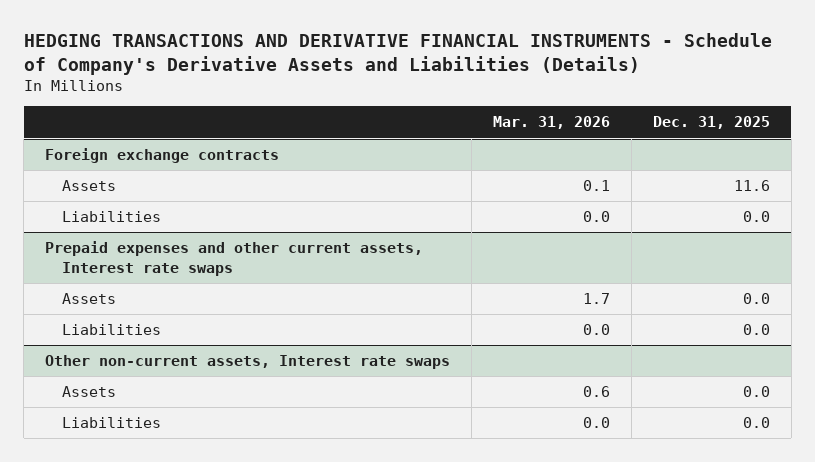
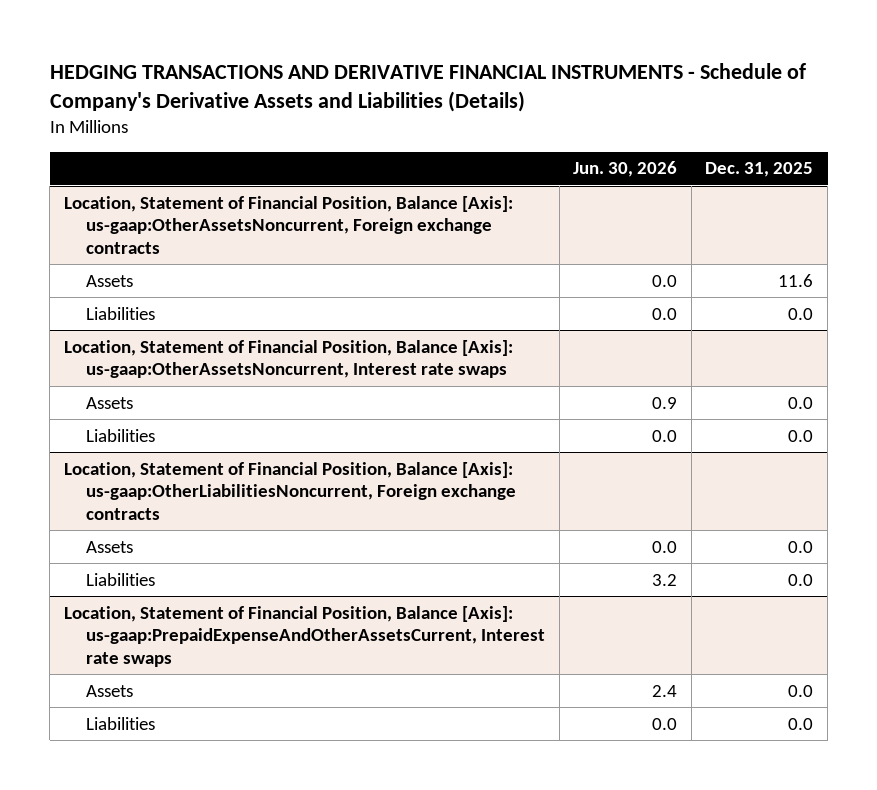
- | Mar. 31, 2026 | Dec. 31, 2025
+ | Jun. 30, 2026 | Dec. 31, 2025
- Foreign exchange contracts
+ Location, Statement of Financial Position, Balance [Axis]: us-gaap:OtherAssetsNoncurrent, Foreign exchange contracts
- Prepaid expenses and other current assets, Interest rate swaps
+ Location, Statement of Financial Position, Balance [Axis]: us-gaap:OtherAssetsNoncurrent, Interest rate swaps
- Other non-current assets, Interest rate swaps
+ Location, Statement of Financial Position, Balance [Axis]: us-gaap:OtherLiabilitiesNoncurrent, Foreign exchange contracts
+ Location, Statement of Financial Position, Balance [Axis]: us-gaap:PrepaidExpenseAndOtherAssetsCurrent, Interest rate swaps
+ Assets | 2.4 | 0.0
+ Liabilities | 0.0 | 0.0

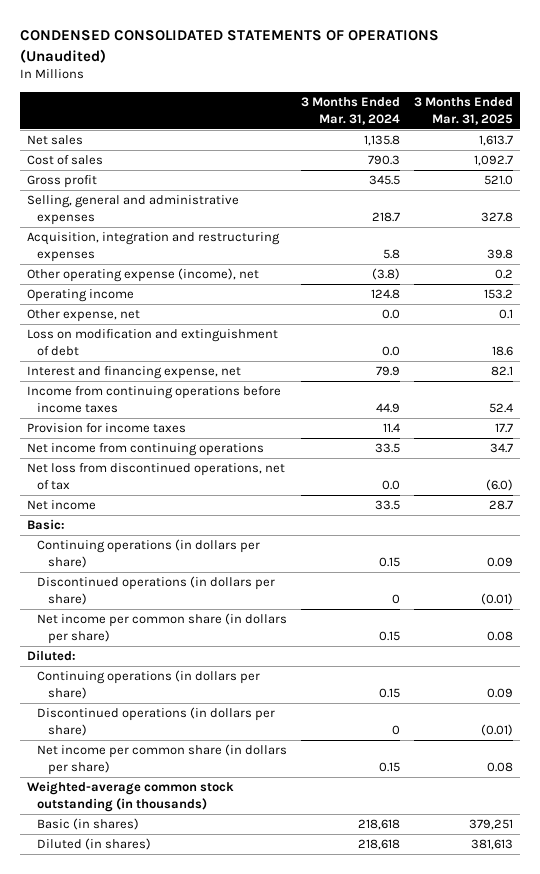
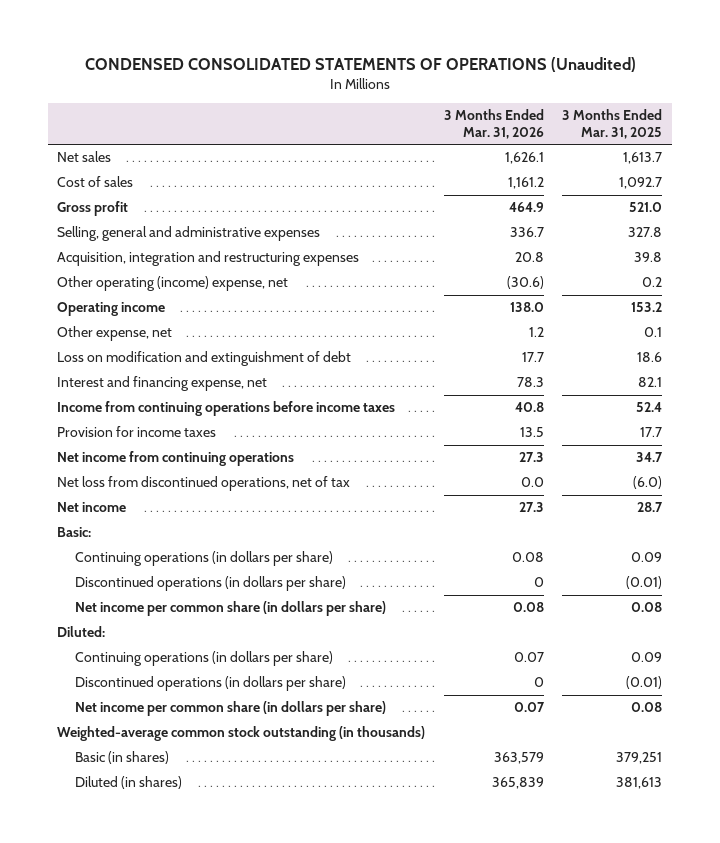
- | 3 Months Ended Mar. 31, 2024 | 3 Months Ended Mar. 31, 2025
+ | 3 Months Ended Mar. 31, 2026 | 3 Months Ended Mar. 31, 2025
- Other operating expense (income), net | (3.8) | 0.2
+ Other operating (income) expense, net | (30.6) | 0.2

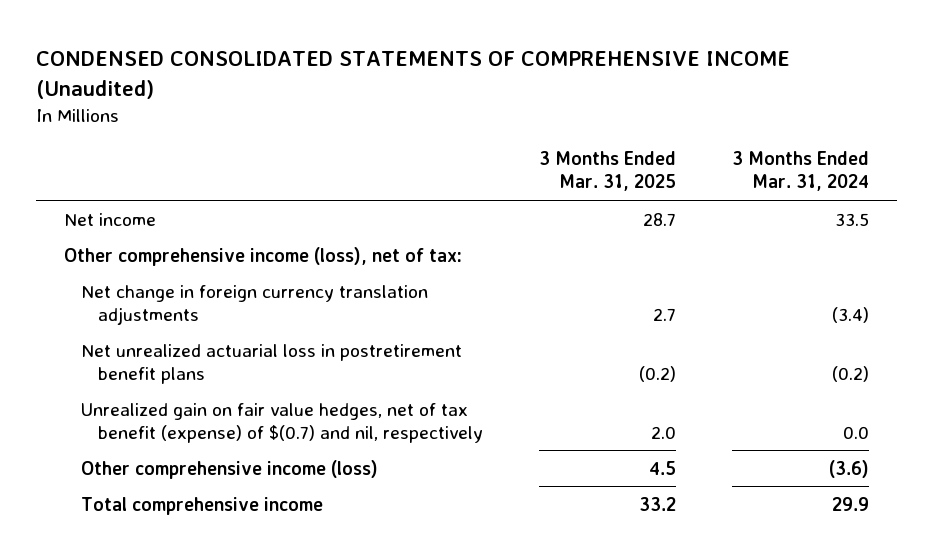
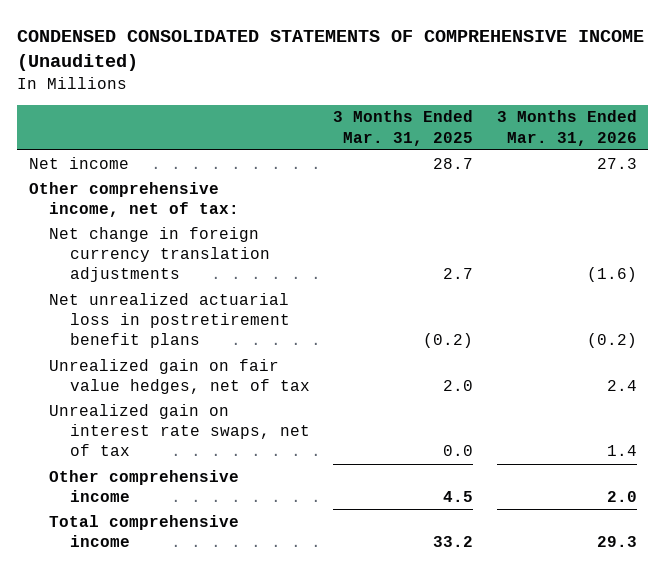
- | 3 Months Ended Mar. 31, 2025 | 3 Months Ended Mar. 31, 2024
+ | 3 Months Ended Mar. 31, 2025 | 3 Months Ended Mar. 31, 2026
- Other comprehensive income (loss), net of tax:
+ Other comprehensive income, net of tax:
- Unrealized gain on fair value hedges, net of tax benefit (expense) of $(0.7) and nil, respectively | 2.0 | 0.0
- Other comprehensive income (loss) | 4.5 | (3.6)
+ Unrealized gain on fair value hedges, net of tax | 2.0 | 2.4
+ Unrealized gain on interest rate swaps, net of tax | 0.0 | 1.4
+ Other comprehensive income | 4.5 | 2.0

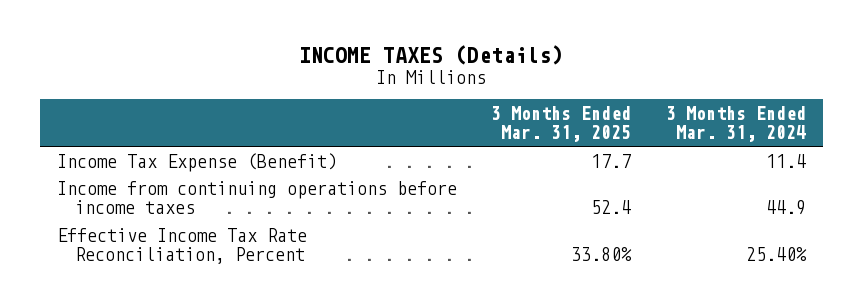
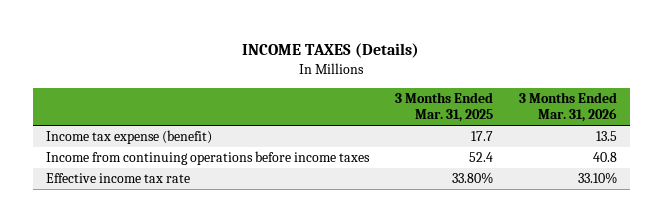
- | 3 Months Ended Mar. 31, 2025 | 3 Months Ended Mar. 31, 2024
+ | 3 Months Ended Mar. 31, 2025 | 3 Months Ended Mar. 31, 2026
- Income Tax Expense (Benefit) | 17.7 | 11.4
+ Income tax expense (benefit) | 17.7 | 13.5
- Effective Income Tax Rate Reconciliation, Percent | 33.80% | 25.40%
+ Effective income tax rate | 33.80% | 33.10%

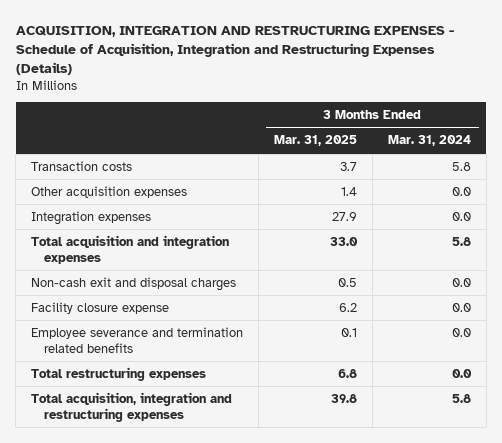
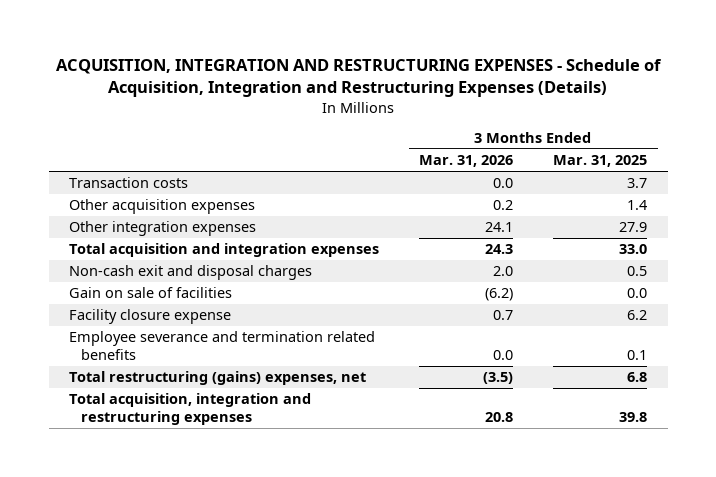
- | 3 Months Ended Mar. 31, 2025 | 3 Months Ended Mar. 31, 2024
+ | 3 Months Ended Mar. 31, 2026 | 3 Months Ended Mar. 31, 2025
- Integration expenses | 27.9 | 0.0
+ Other integration expenses | 24.1 | 27.9
+ Gain on sale of facilities | (6.2) | 0.0
- Total restructuring expenses | 6.8 | 0.0
+ Total restructuring (gains) expenses, net | (3.5) | 6.8

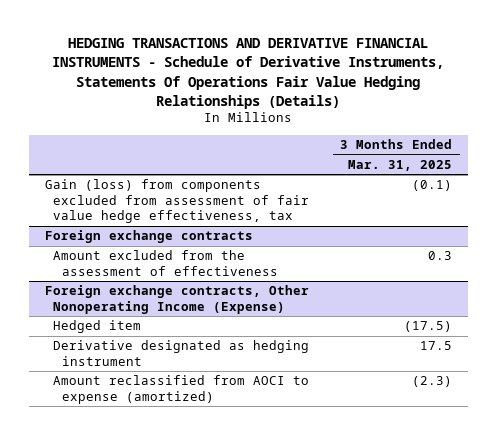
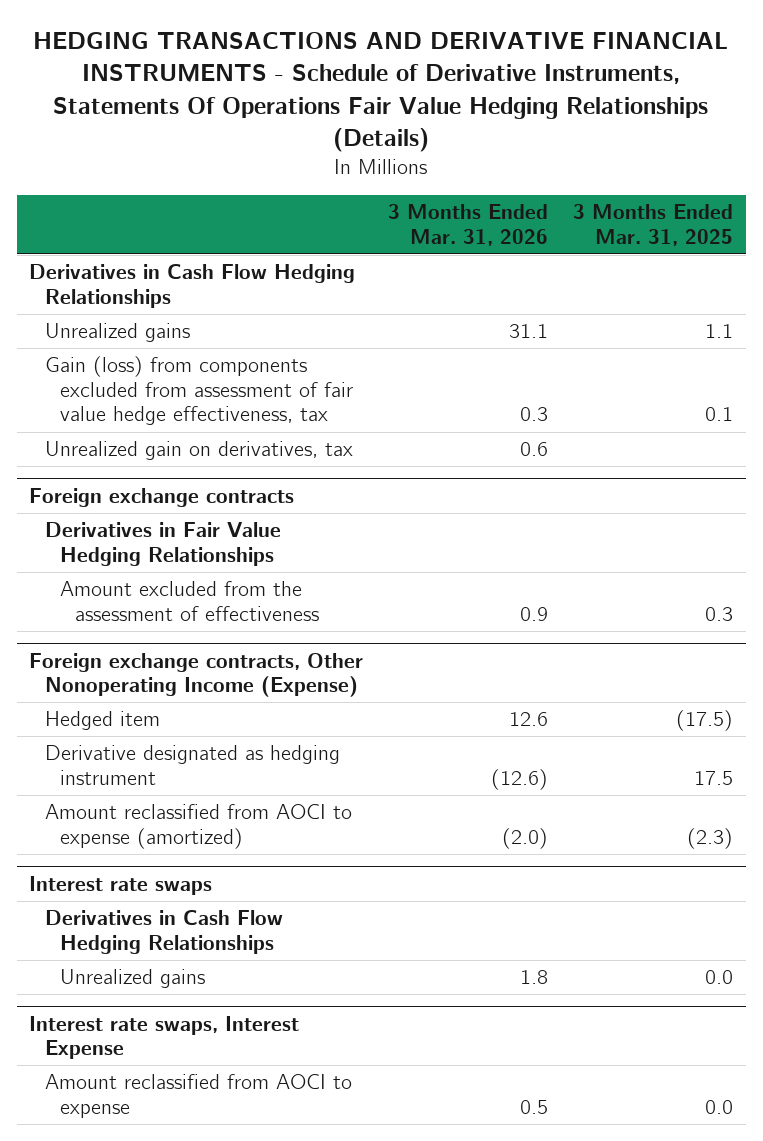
- | 3 Months Ended Mar. 31, 2025
+ | 3 Months Ended Mar. 31, 2026 | 3 Months Ended Mar. 31, 2025
- Gain (loss) from components excluded from assessment of fair value hedge effectiveness, tax | (0.1)
+ Derivatives in Cash Flow Hedging Relationships
+ Unrealized gains | 31.1 | 1.1
+ Gain (loss) from components excluded from assessment of fair value hedge effectiveness, tax | 0.3 | 0.1
+ Unrealized gain on derivatives, tax | 0.6 |
@ Foreign exchange contracts
+ Derivatives in Fair Value Hedging Relationships
+ Interest rate swaps
+ Derivatives in Cash Flow Hedging Relationships
+ Unrealized gains | 1.8 | 0.0
+ Interest rate swaps, Interest Expense
+ Amount reclassified from AOCI to expense | 0.5 | 0.0

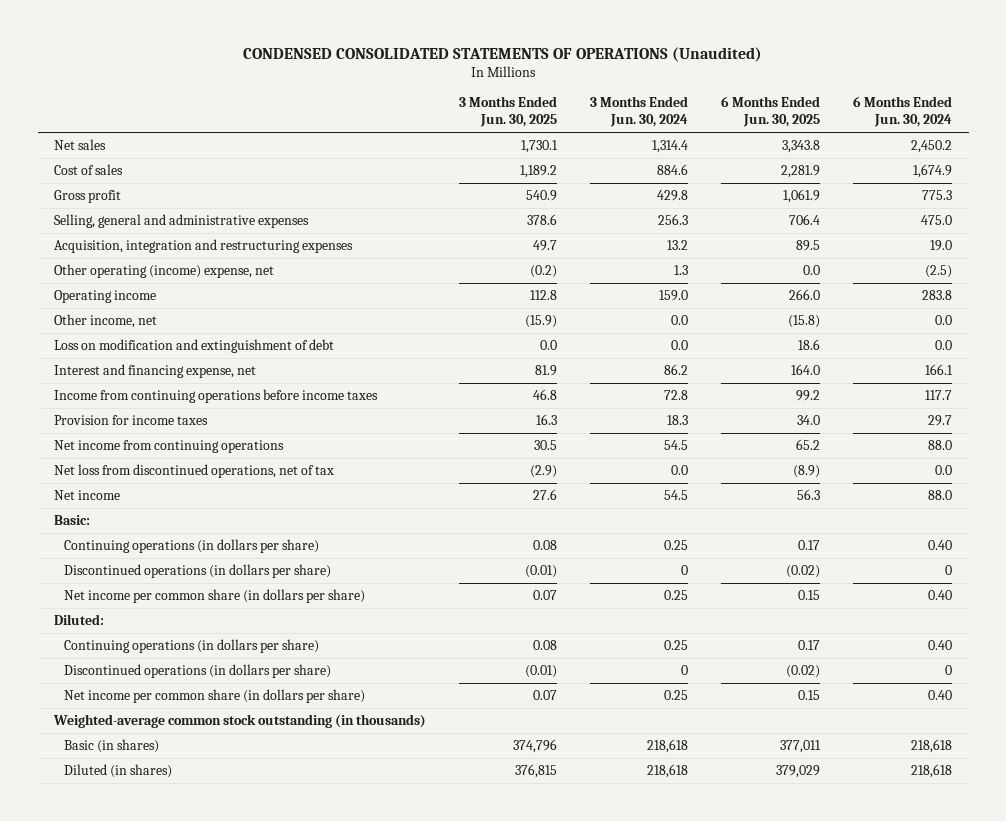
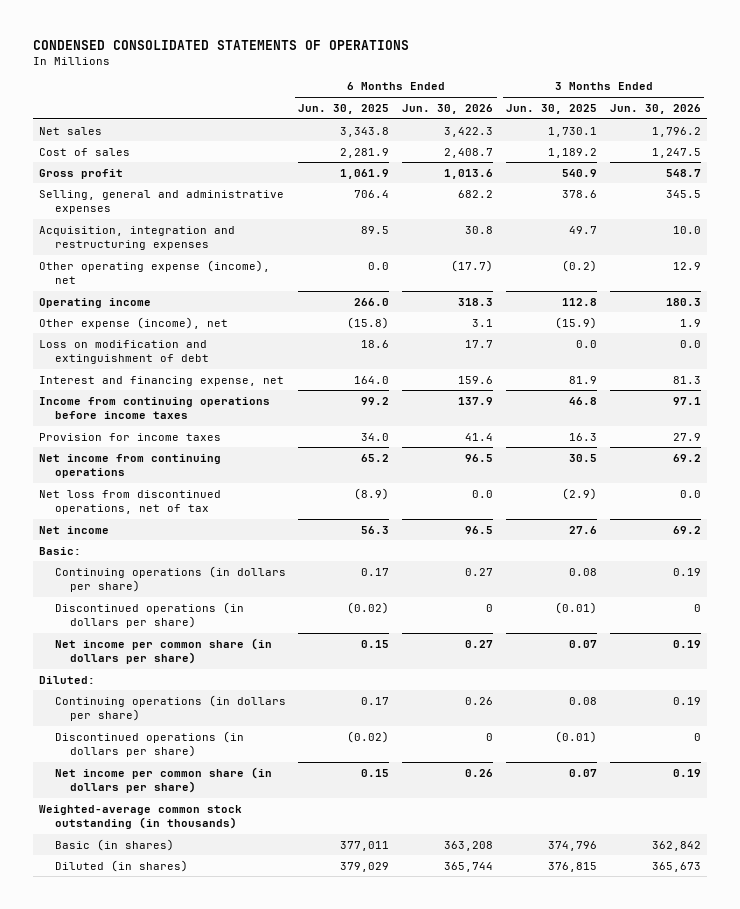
- CONDENSED CONSOLIDATED STATEMENTS OF OPERATIONS (Unaudited)
+ CONDENSED CONSOLIDATED STATEMENTS OF OPERATIONS
- | 3 Months Ended Jun. 30, 2025 | 3 Months Ended Jun. 30, 2024 | 6 Months Ended Jun. 30, 2025 | 6 Months Ended Jun. 30, 2024
+ | 6 Months Ended Jun. 30, 2025 | 6 Months Ended Jun. 30, 2026 | 3 Months Ended Jun. 30, 2025 | 3 Months Ended Jun. 30, 2026
- Other operating (income) expense, net | (0.2) | 1.3 | 0.0 | (2.5)
+ Other operating expense (income), net | 0.0 | (17.7) | (0.2) | 12.9
- Other income, net | (15.9) | 0.0 | (15.8) | 0.0
+ Other expense (income), net | (15.8) | 3.1 | (15.9) | 1.9

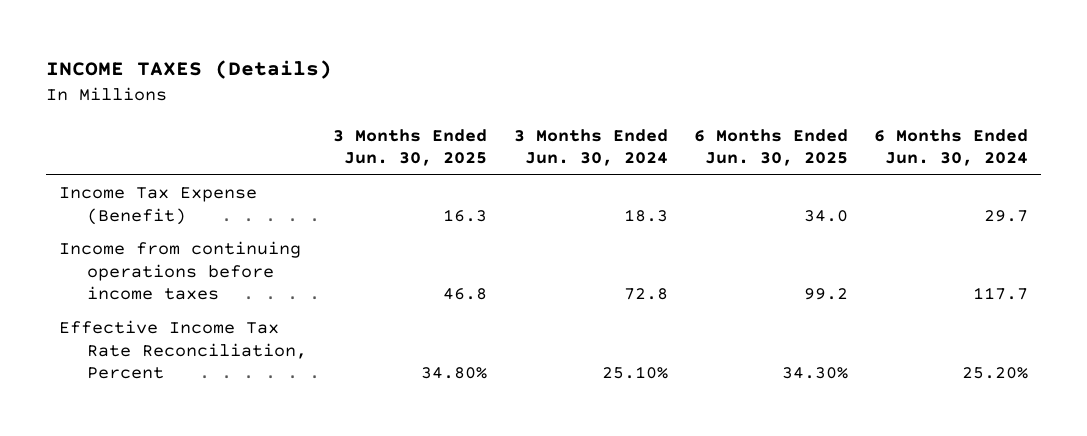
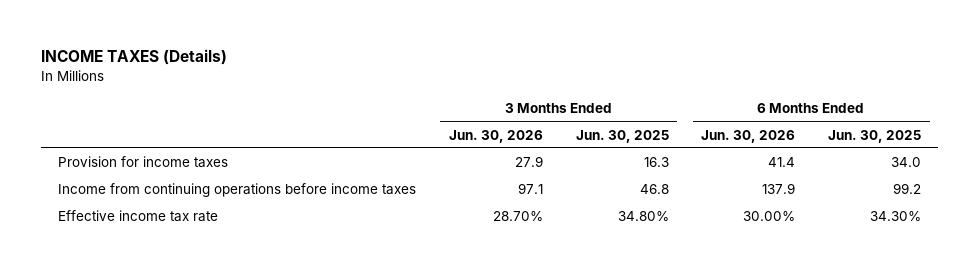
- | 3 Months Ended Jun. 30, 2025 | 3 Months Ended Jun. 30, 2024 | 6 Months Ended Jun. 30, 2025 | 6 Months Ended Jun. 30, 2024
+ | 3 Months Ended Jun. 30, 2026 | 3 Months Ended Jun. 30, 2025 | 6 Months Ended Jun. 30, 2026 | 6 Months Ended Jun. 30, 2025
- Income Tax Expense (Benefit) | 16.3 | 18.3 | 34.0 | 29.7
+ Provision for income taxes | 27.9 | 16.3 | 41.4 | 34.0
- Effective Income Tax Rate Reconciliation, Percent | 34.80% | 25.10% | 34.30% | 25.20%
+ Effective income tax rate | 28.70% | 34.80% | 30.00% | 34.30%

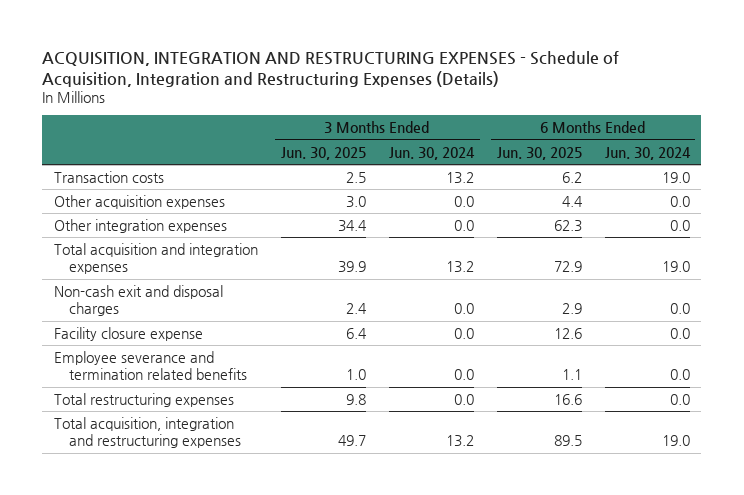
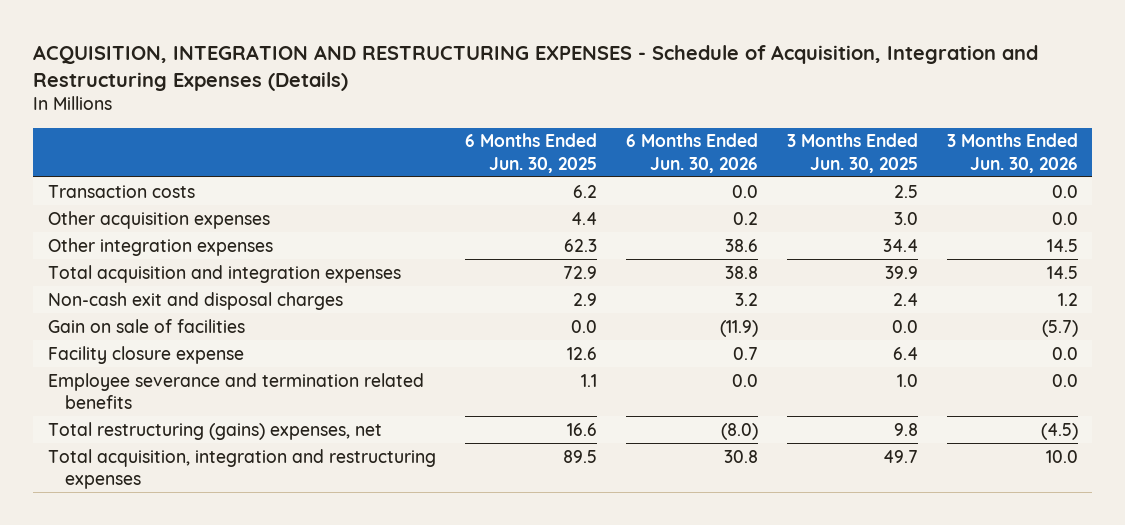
- | 3 Months Ended Jun. 30, 2025 | 3 Months Ended Jun. 30, 2024 | 6 Months Ended Jun. 30, 2025 | 6 Months Ended Jun. 30, 2024
+ | 6 Months Ended Jun. 30, 2025 | 6 Months Ended Jun. 30, 2026 | 3 Months Ended Jun. 30, 2025 | 3 Months Ended Jun. 30, 2026
+ Gain on sale of facilities | 0.0 | (11.9) | 0.0 | (5.7)
- Total restructuring expenses | 9.8 | 0.0 | 16.6 | 0.0
+ Total restructuring (gains) expenses, net | 16.6 | (8.0) | 9.8 | (4.5)

